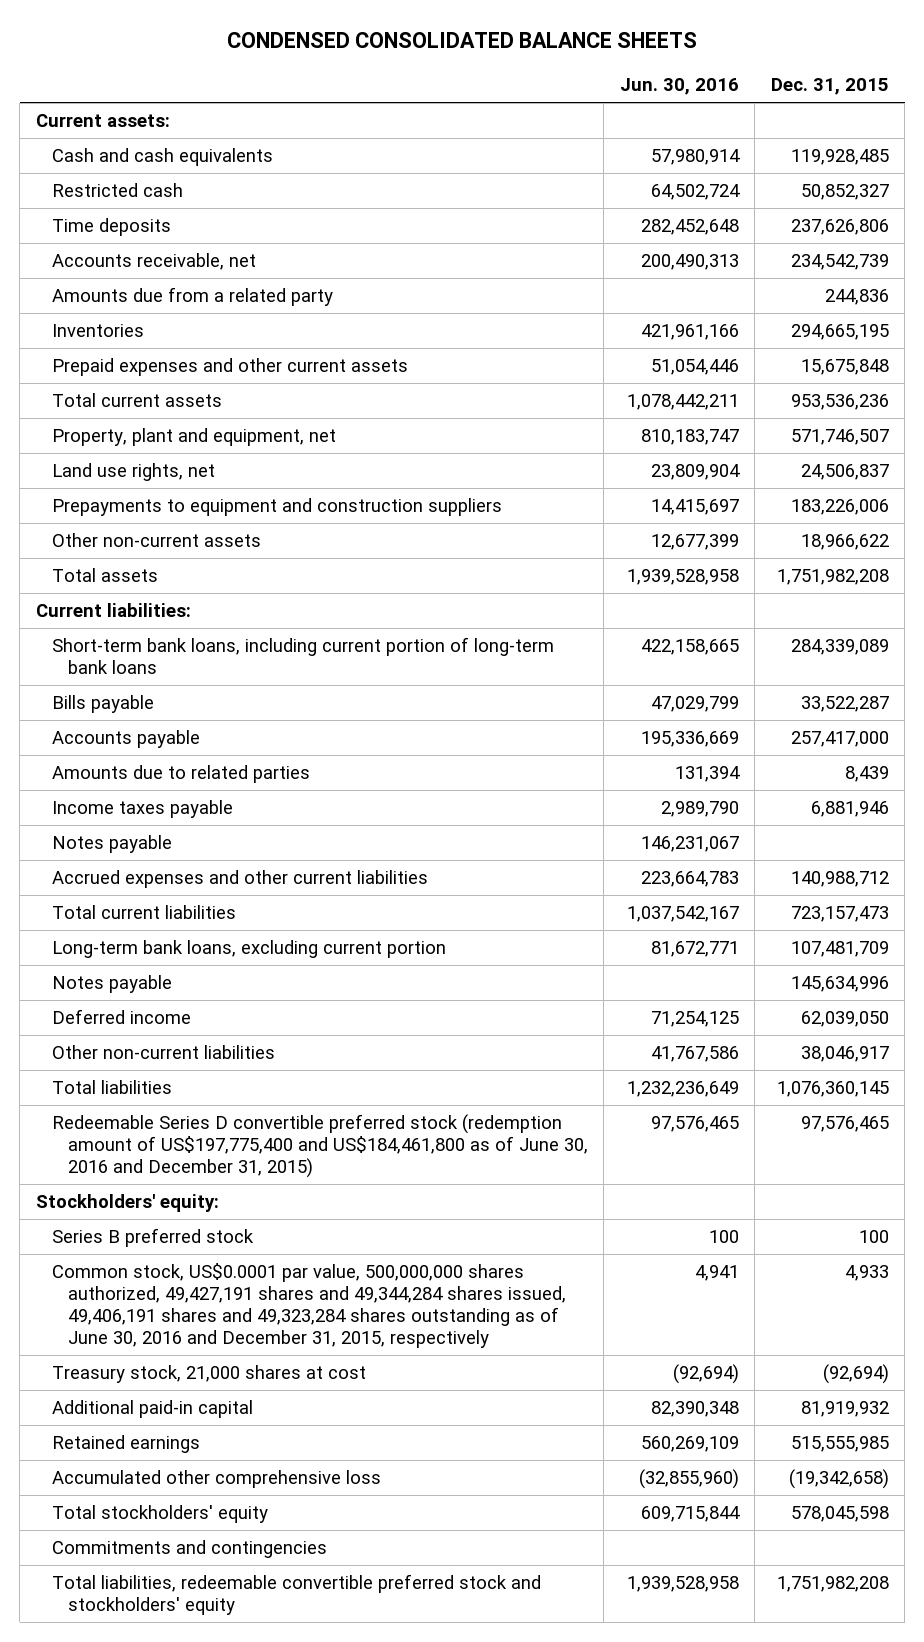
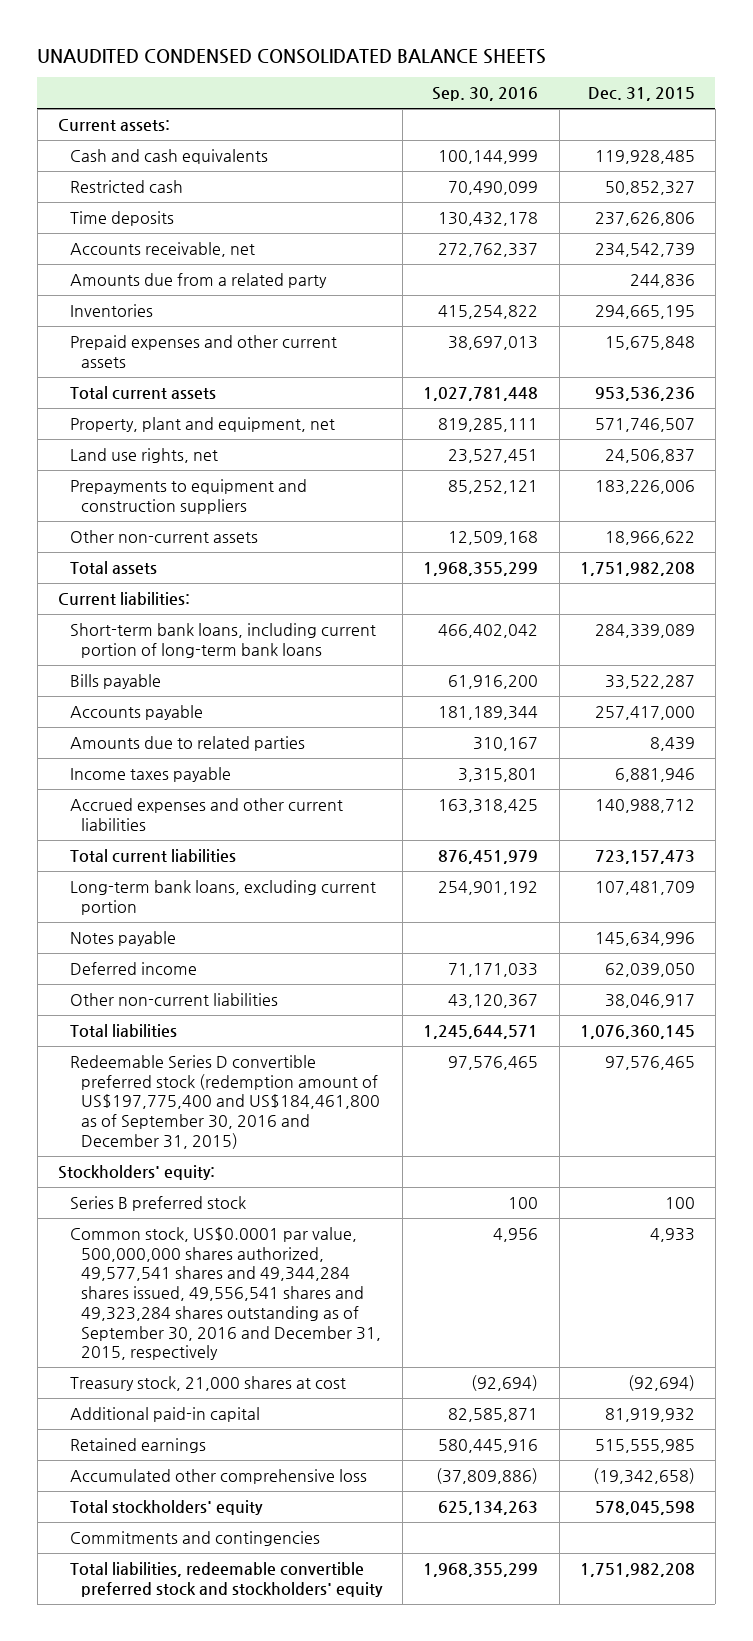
- CONDENSED CONSOLIDATED BALANCE SHEETS
+ UNAUDITED CONDENSED CONSOLIDATED BALANCE SHEETS
- | Jun. 30, 2016 | Dec. 31, 2015
+ | Sep. 30, 2016 | Dec. 31, 2015
- Notes payable | 146,231,067 |
- Redeemable Series D convertible preferred stock (redemption amount of US$197,775,400 and US$184,461,800 as of June 30, 2016 and December 31, 2015) | 97,576,465 | 97,576,465
+ Redeemable Series D convertible preferred stock (redemption amount of US$197,775,400 and US$184,461,800 as of September 30, 2016 and December 31, 2015) | 97,576,465 | 97,576,465
- Common stock, US$0.0001 par value, 500,000,000 shares authorized, 49,427,191 shares and 49,344,284 shares issued, 49,406,191 shares and 49,323,284 shares outstanding as of June 30, 2016 and December 31, 2015, respectively | 4,941 | 4,933
+ Common stock, US$0.0001 par value, 500,000,000 shares authorized, 49,577,541 shares and 49,344,284 shares issued, 49,556,541 shares and 49,323,284 shares outstanding as of September 30, 2016 and December 31, 2015, respectively | 4,956 | 4,933

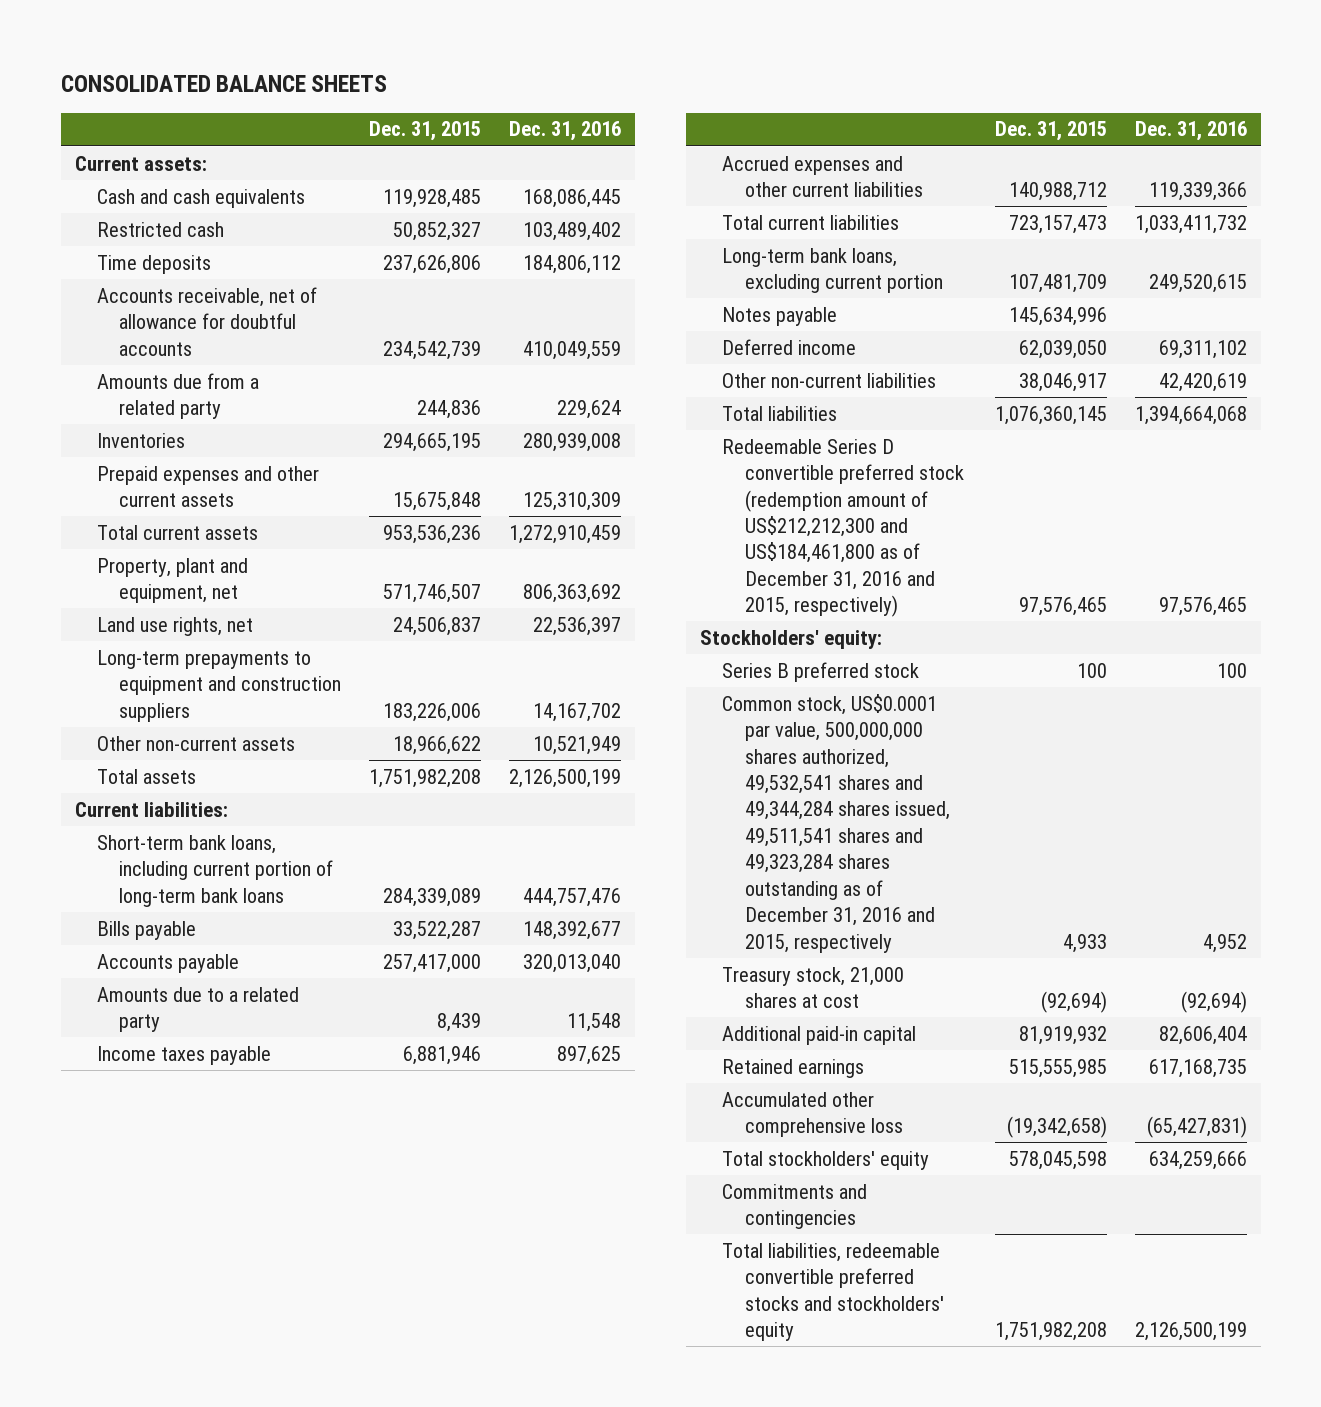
- UNAUDITED CONDENSED CONSOLIDATED BALANCE SHEETS
+ CONSOLIDATED BALANCE SHEETS
- | Sep. 30, 2016 | Dec. 31, 2015
+ | Dec. 31, 2015 | Dec. 31, 2016
- Accounts receivable, net | 272,762,337 | 234,542,739
+ Accounts receivable, net of allowance for doubtful accounts | 234,542,739 | 410,049,559
- Prepayments to equipment and construction suppliers | 85,252,121 | 183,226,006
+ Long-term prepayments to equipment and construction suppliers | 183,226,006 | 14,167,702
- Amounts due to related parties | 310,167 | 8,439
+ Amounts due to a related party | 8,439 | 11,548
- Redeemable Series D convertible preferred stock (redemption amount of US$197,775,400 and US$184,461,800 as of September 30, 2016 and December 31, 2015) | 97,576,465 | 97,576,465
+ Redeemable Series D convertible preferred stock (redemption amount of US$212,212,300 and US$184,461,800 as of December 31, 2016 and 2015, respectively) | 97,576,465 | 97,576,465
- Common stock, US$0.0001 par value, 500,000,000 shares authorized, 49,577,541 shares and 49,344,284 shares issued, 49,556,541 shares and 49,323,284 shares outstanding as of September 30, 2016 and December 31, 2015, respectively | 4,956 | 4,933
+ Common stock, US$0.0001 par value, 500,000,000 shares authorized, 49,532,541 shares and 49,344,284 shares issued, 49,511,541 shares and 49,323,284 shares outstanding as of December 31, 2016 and 2015, respectively | 4,933 | 4,952
- Total liabilities, redeemable convertible preferred stock and stockholders' equity | 1,968,355,299 | 1,751,982,208
+ Total liabilities, redeemable convertible preferred stocks and stockholders' equity | 1,751,982,208 | 2,126,500,199

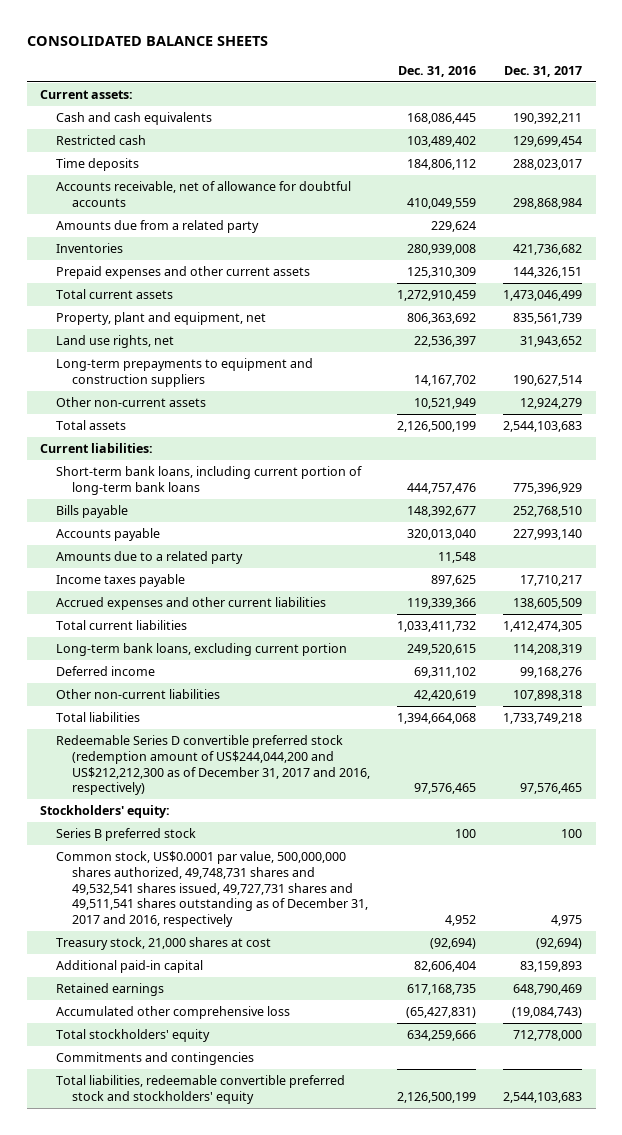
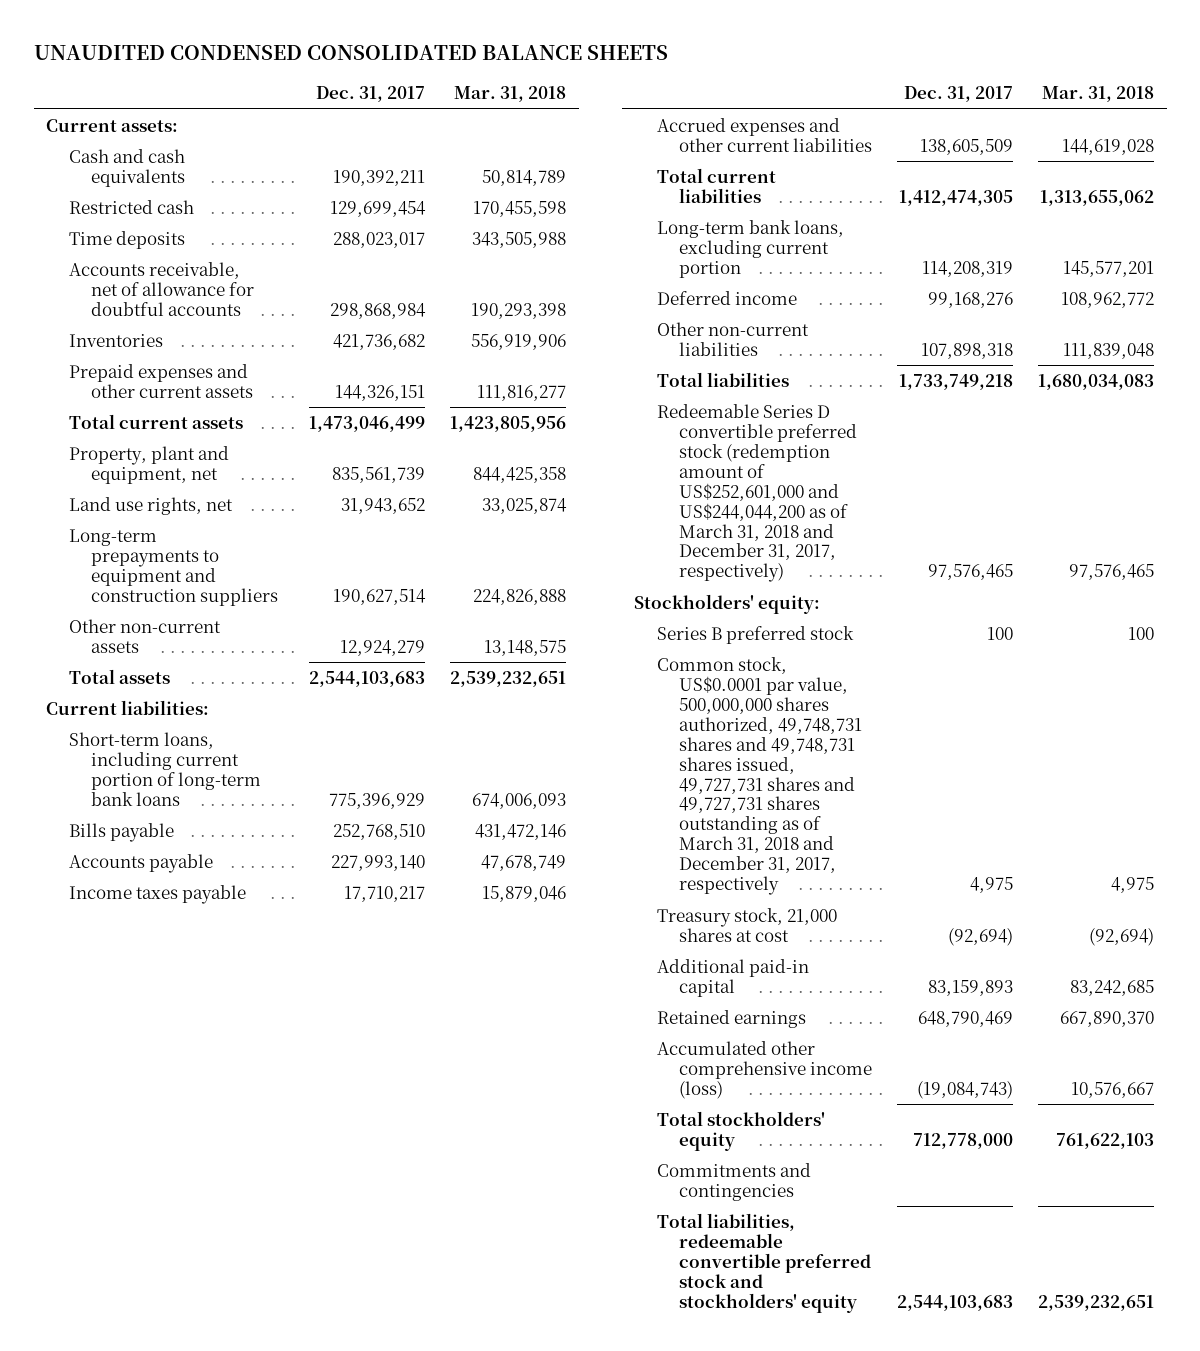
- CONSOLIDATED BALANCE SHEETS
+ UNAUDITED CONDENSED CONSOLIDATED BALANCE SHEETS
- | Dec. 31, 2016 | Dec. 31, 2017
+ | Dec. 31, 2017 | Mar. 31, 2018
- Amounts due from a related party | 229,624 |
- Short-term bank loans, including current portion of long-term bank loans | 444,757,476 | 775,396,929
+ Short-term loans, including current portion of long-term bank loans | 775,396,929 | 674,006,093
- Amounts due to a related party | 11,548 |
- Redeemable Series D convertible preferred stock (redemption amount of US$244,044,200 and US$212,212,300 as of December 31, 2017 and 2016, respectively) | 97,576,465 | 97,576,465
+ Redeemable Series D convertible preferred stock (redemption amount of US$252,601,000 and US$244,044,200 as of March 31, 2018 and December 31, 2017, respectively) | 97,576,465 | 97,576,465
- Common stock, US$0.0001 par value, 500,000,000 shares authorized, 49,748,731 shares and 49,532,541 shares issued, 49,727,731 shares and 49,511,541 shares outstanding as of December 31, 2017 and 2016, respectively | 4,952 | 4,975
+ Common stock, US$0.0001 par value, 500,000,000 shares authorized, 49,748,731 shares and 49,748,731 shares issued, 49,727,731 shares and 49,727,731 shares outstanding as of March 31, 2018 and December 31, 2017, respectively | 4,975 | 4,975
- Accumulated other comprehensive loss | (65,427,831) | (19,084,743)
+ Accumulated other comprehensive income (loss) | (19,084,743) | 10,576,667

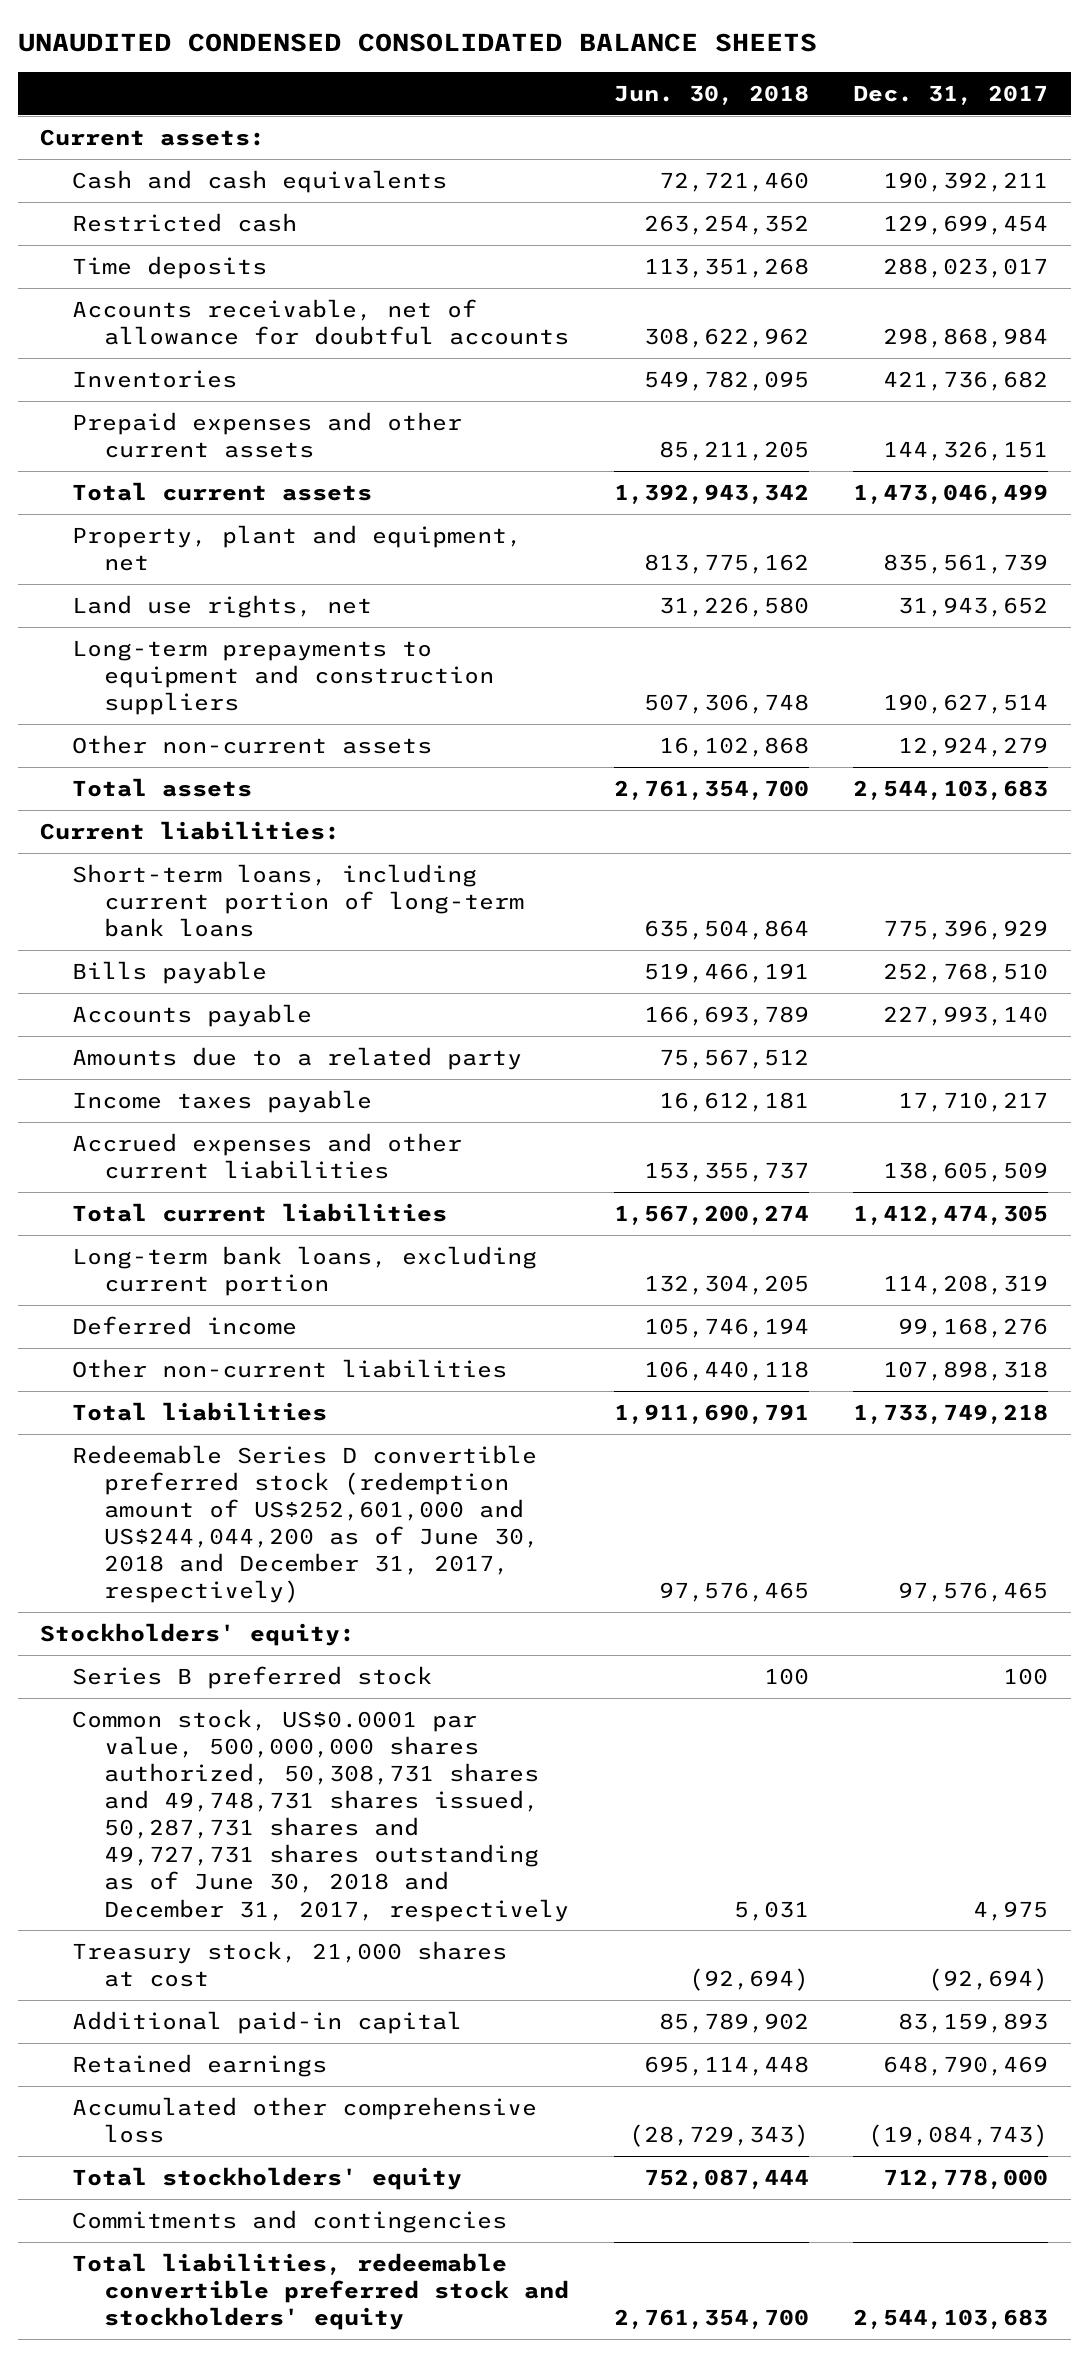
- | Dec. 31, 2017 | Mar. 31, 2018
+ | Jun. 30, 2018 | Dec. 31, 2017
+ Amounts due to a related party | 75,567,512 |
- Redeemable Series D convertible preferred stock (redemption amount of US$252,601,000 and US$244,044,200 as of March 31, 2018 and December 31, 2017, respectively) | 97,576,465 | 97,576,465
+ Redeemable Series D convertible preferred stock (redemption amount of US$252,601,000 and US$244,044,200 as of June 30, 2018 and December 31, 2017, respectively) | 97,576,465 | 97,576,465
- Common stock, US$0.0001 par value, 500,000,000 shares authorized, 49,748,731 shares and 49,748,731 shares issued, 49,727,731 shares and 49,727,731 shares outstanding as of March 31, 2018 and December 31, 2017, respectively | 4,975 | 4,975
+ Common stock, US$0.0001 par value, 500,000,000 shares authorized, 50,308,731 shares and 49,748,731 shares issued, 50,287,731 shares and 49,727,731 shares outstanding as of June 30, 2018 and December 31, 2017, respectively | 5,031 | 4,975
- Accumulated other comprehensive income (loss) | (19,084,743) | 10,576,667
+ Accumulated other comprehensive loss | (28,729,343) | (19,084,743)

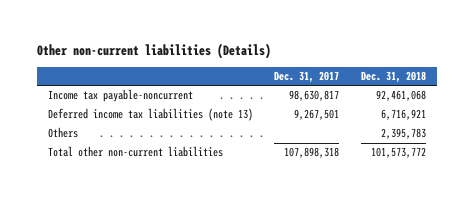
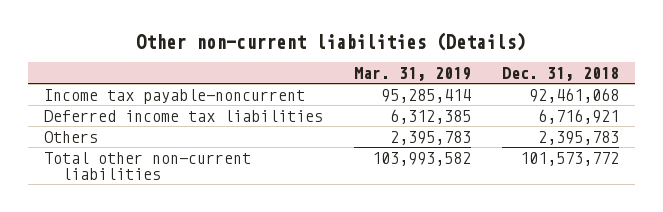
- | Dec. 31, 2017 | Dec. 31, 2018
+ | Mar. 31, 2019 | Dec. 31, 2018
- Deferred income tax liabilities (note 13) | 9,267,501 | 6,716,921
+ Deferred income tax liabilities | 6,312,385 | 6,716,921

